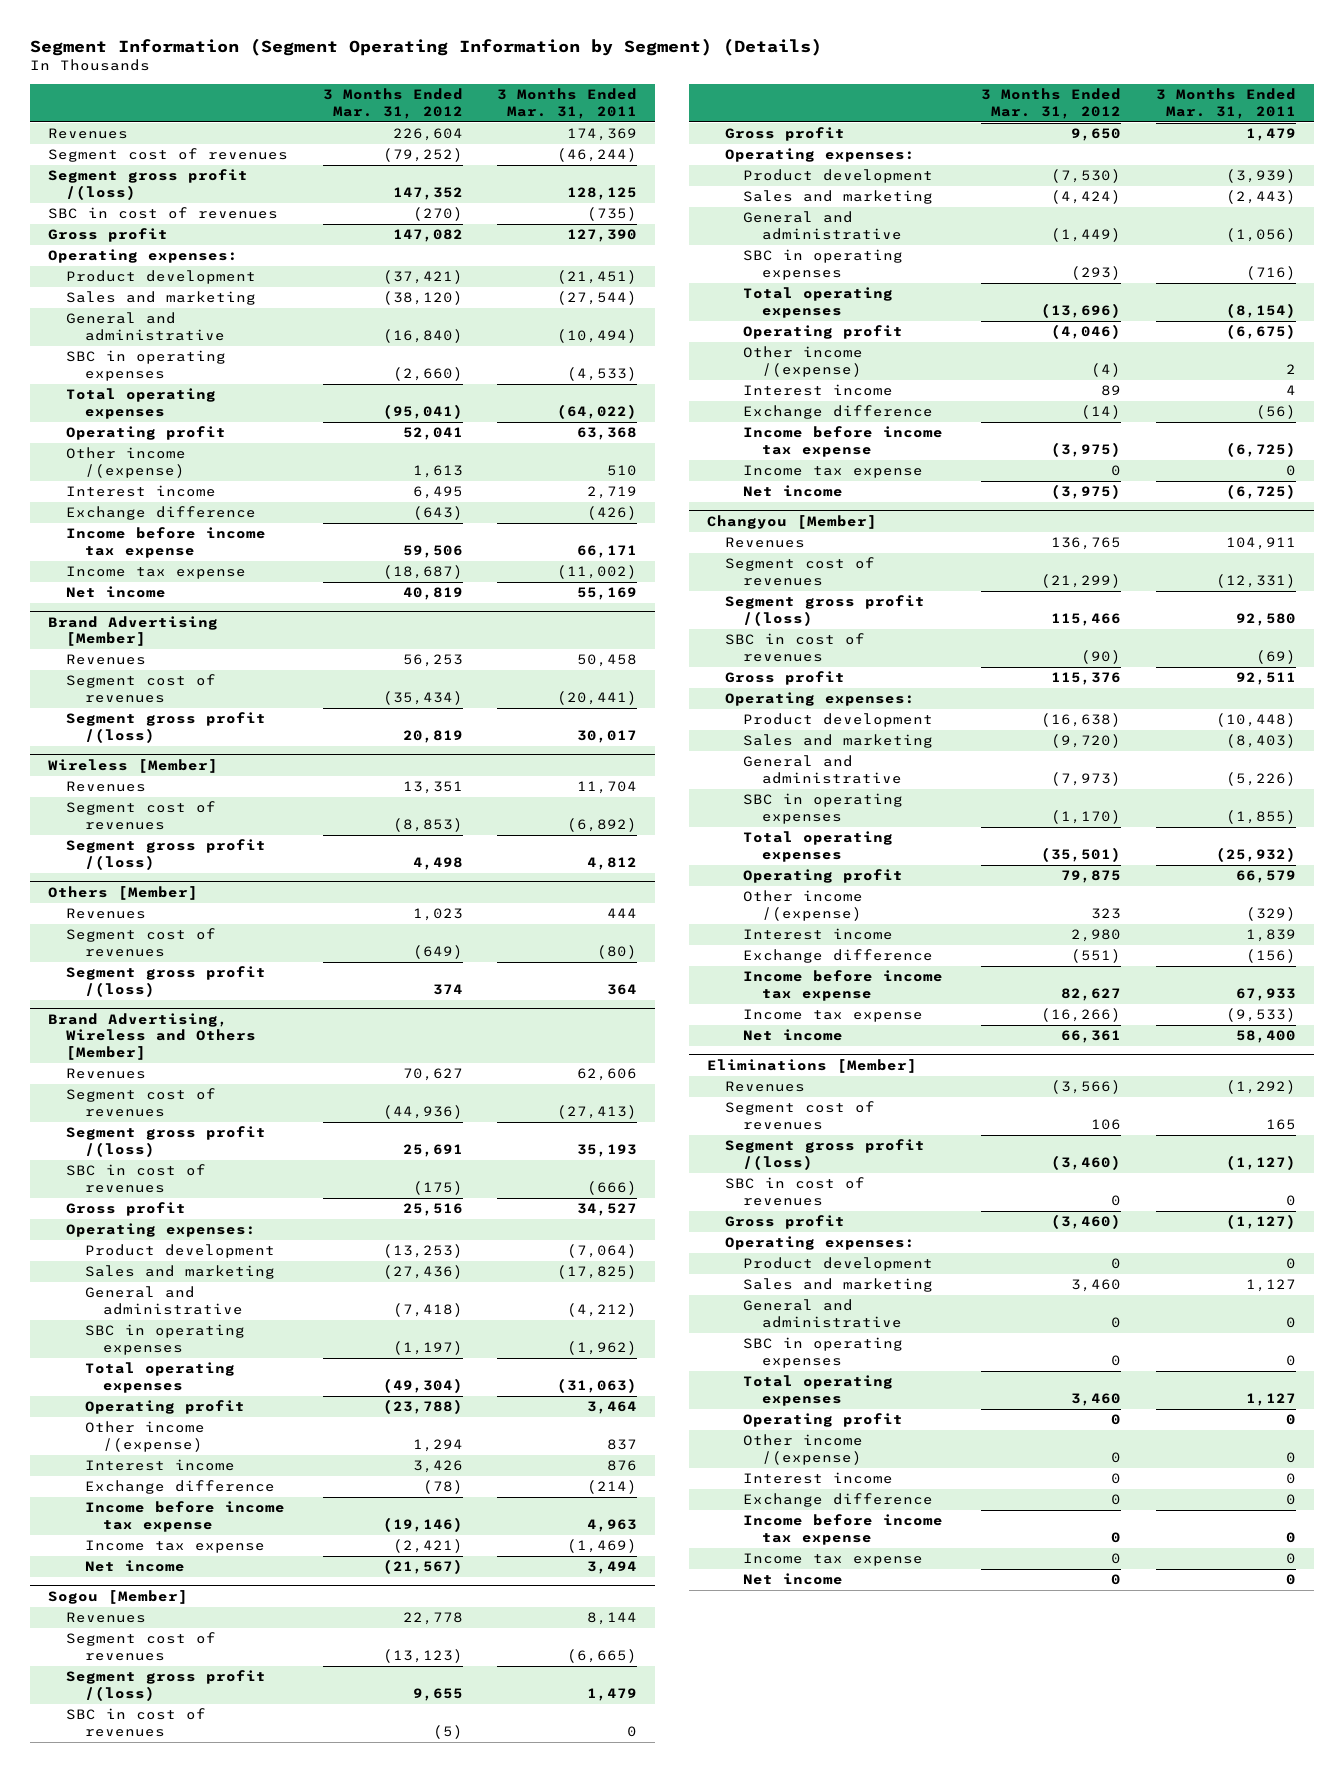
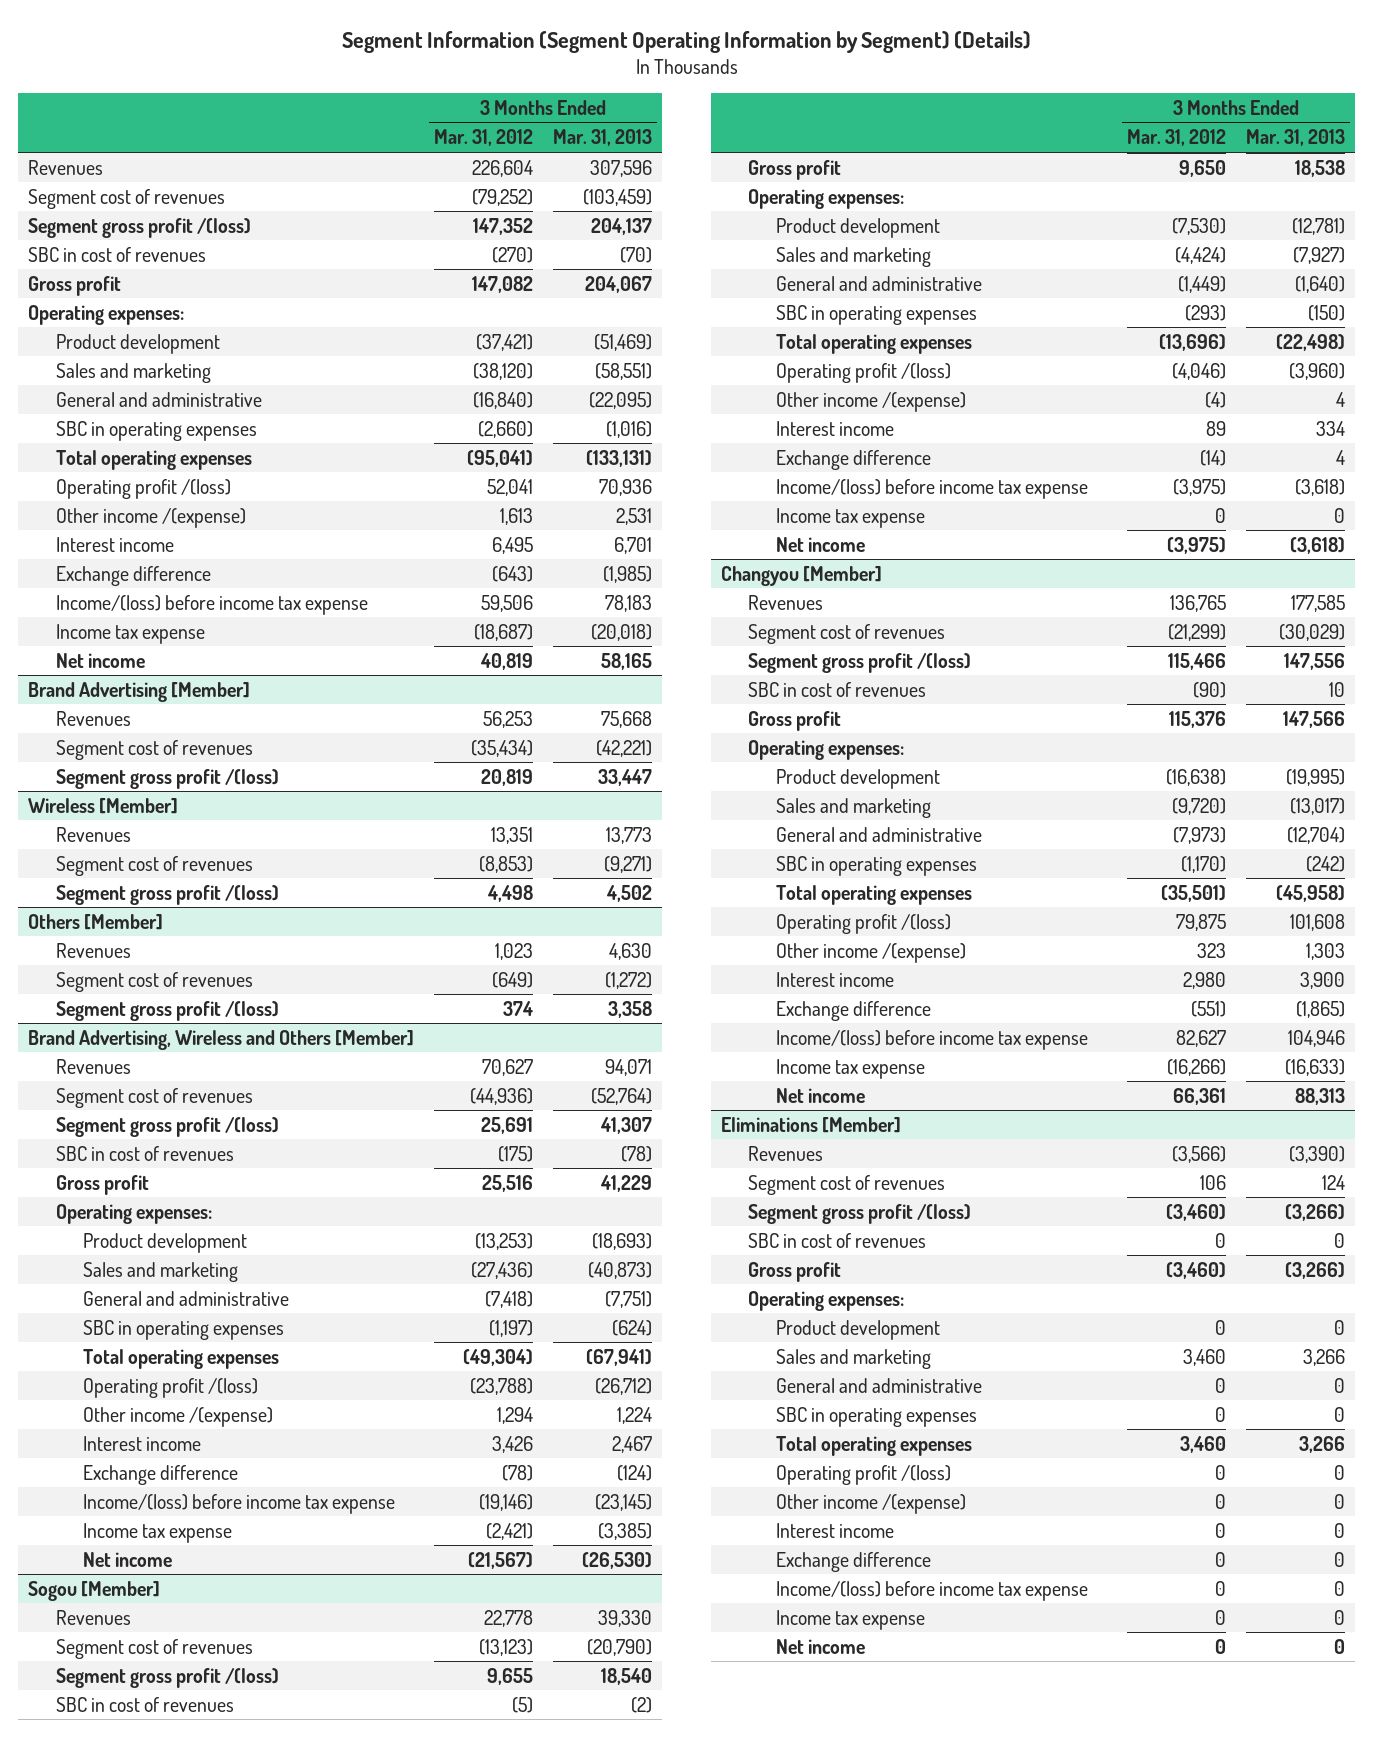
- | 3 Months Ended Mar. 31, 2012 | 3 Months Ended Mar. 31, 2011
+ | 3 Months Ended Mar. 31, 2012 | 3 Months Ended Mar. 31, 2013
- Operating profit | 52,041 | 63,368
+ Operating profit /(loss) | 52,041 | 70,936
- Income before income tax expense | 59,506 | 66,171
+ Income/(loss) before income tax expense | 59,506 | 78,183
@ Brand Advertising, Wireless and Others [Member]
- Operating profit | (23,788) | 3,464
+ Operating profit /(loss) | (23,788) | (26,712)
- Income before income tax expense | (19,146) | 4,963
+ Income/(loss) before income tax expense | (19,146) | (23,145)
@ Sogou [Member]
- Operating profit | (4,046) | (6,675)
+ Operating profit /(loss) | (4,046) | (3,960)
- Income before income tax expense | (3,975) | (6,725)
+ Income/(loss) before income tax expense | (3,975) | (3,618)
@ Changyou [Member]
- Operating profit | 79,875 | 66,579
+ Operating profit /(loss) | 79,875 | 101,608
- Income before income tax expense | 82,627 | 67,933
+ Income/(loss) before income tax expense | 82,627 | 104,946
@ Eliminations [Member]
- Operating profit | 0 | 0
+ Operating profit /(loss) | 0 | 0
- Income before income tax expense | 0 | 0
+ Income/(loss) before income tax expense | 0 | 0

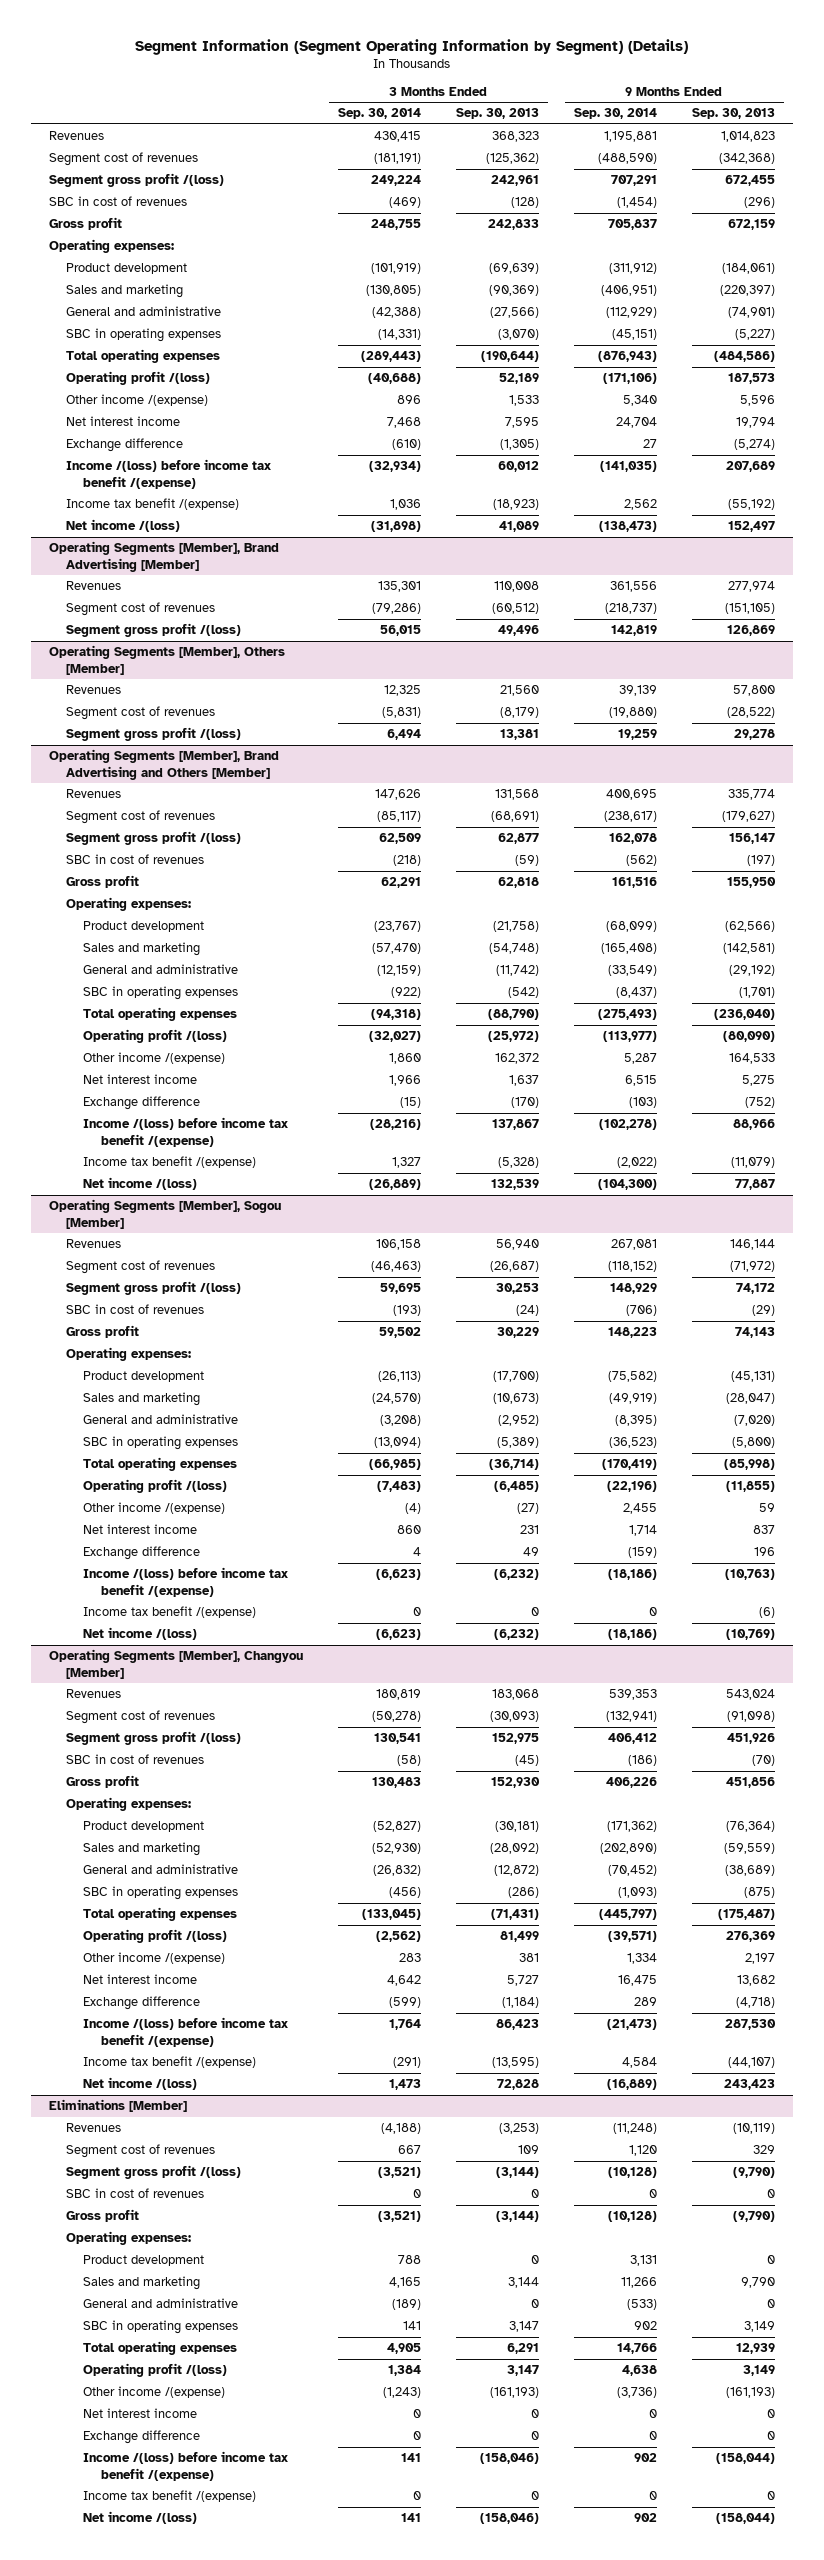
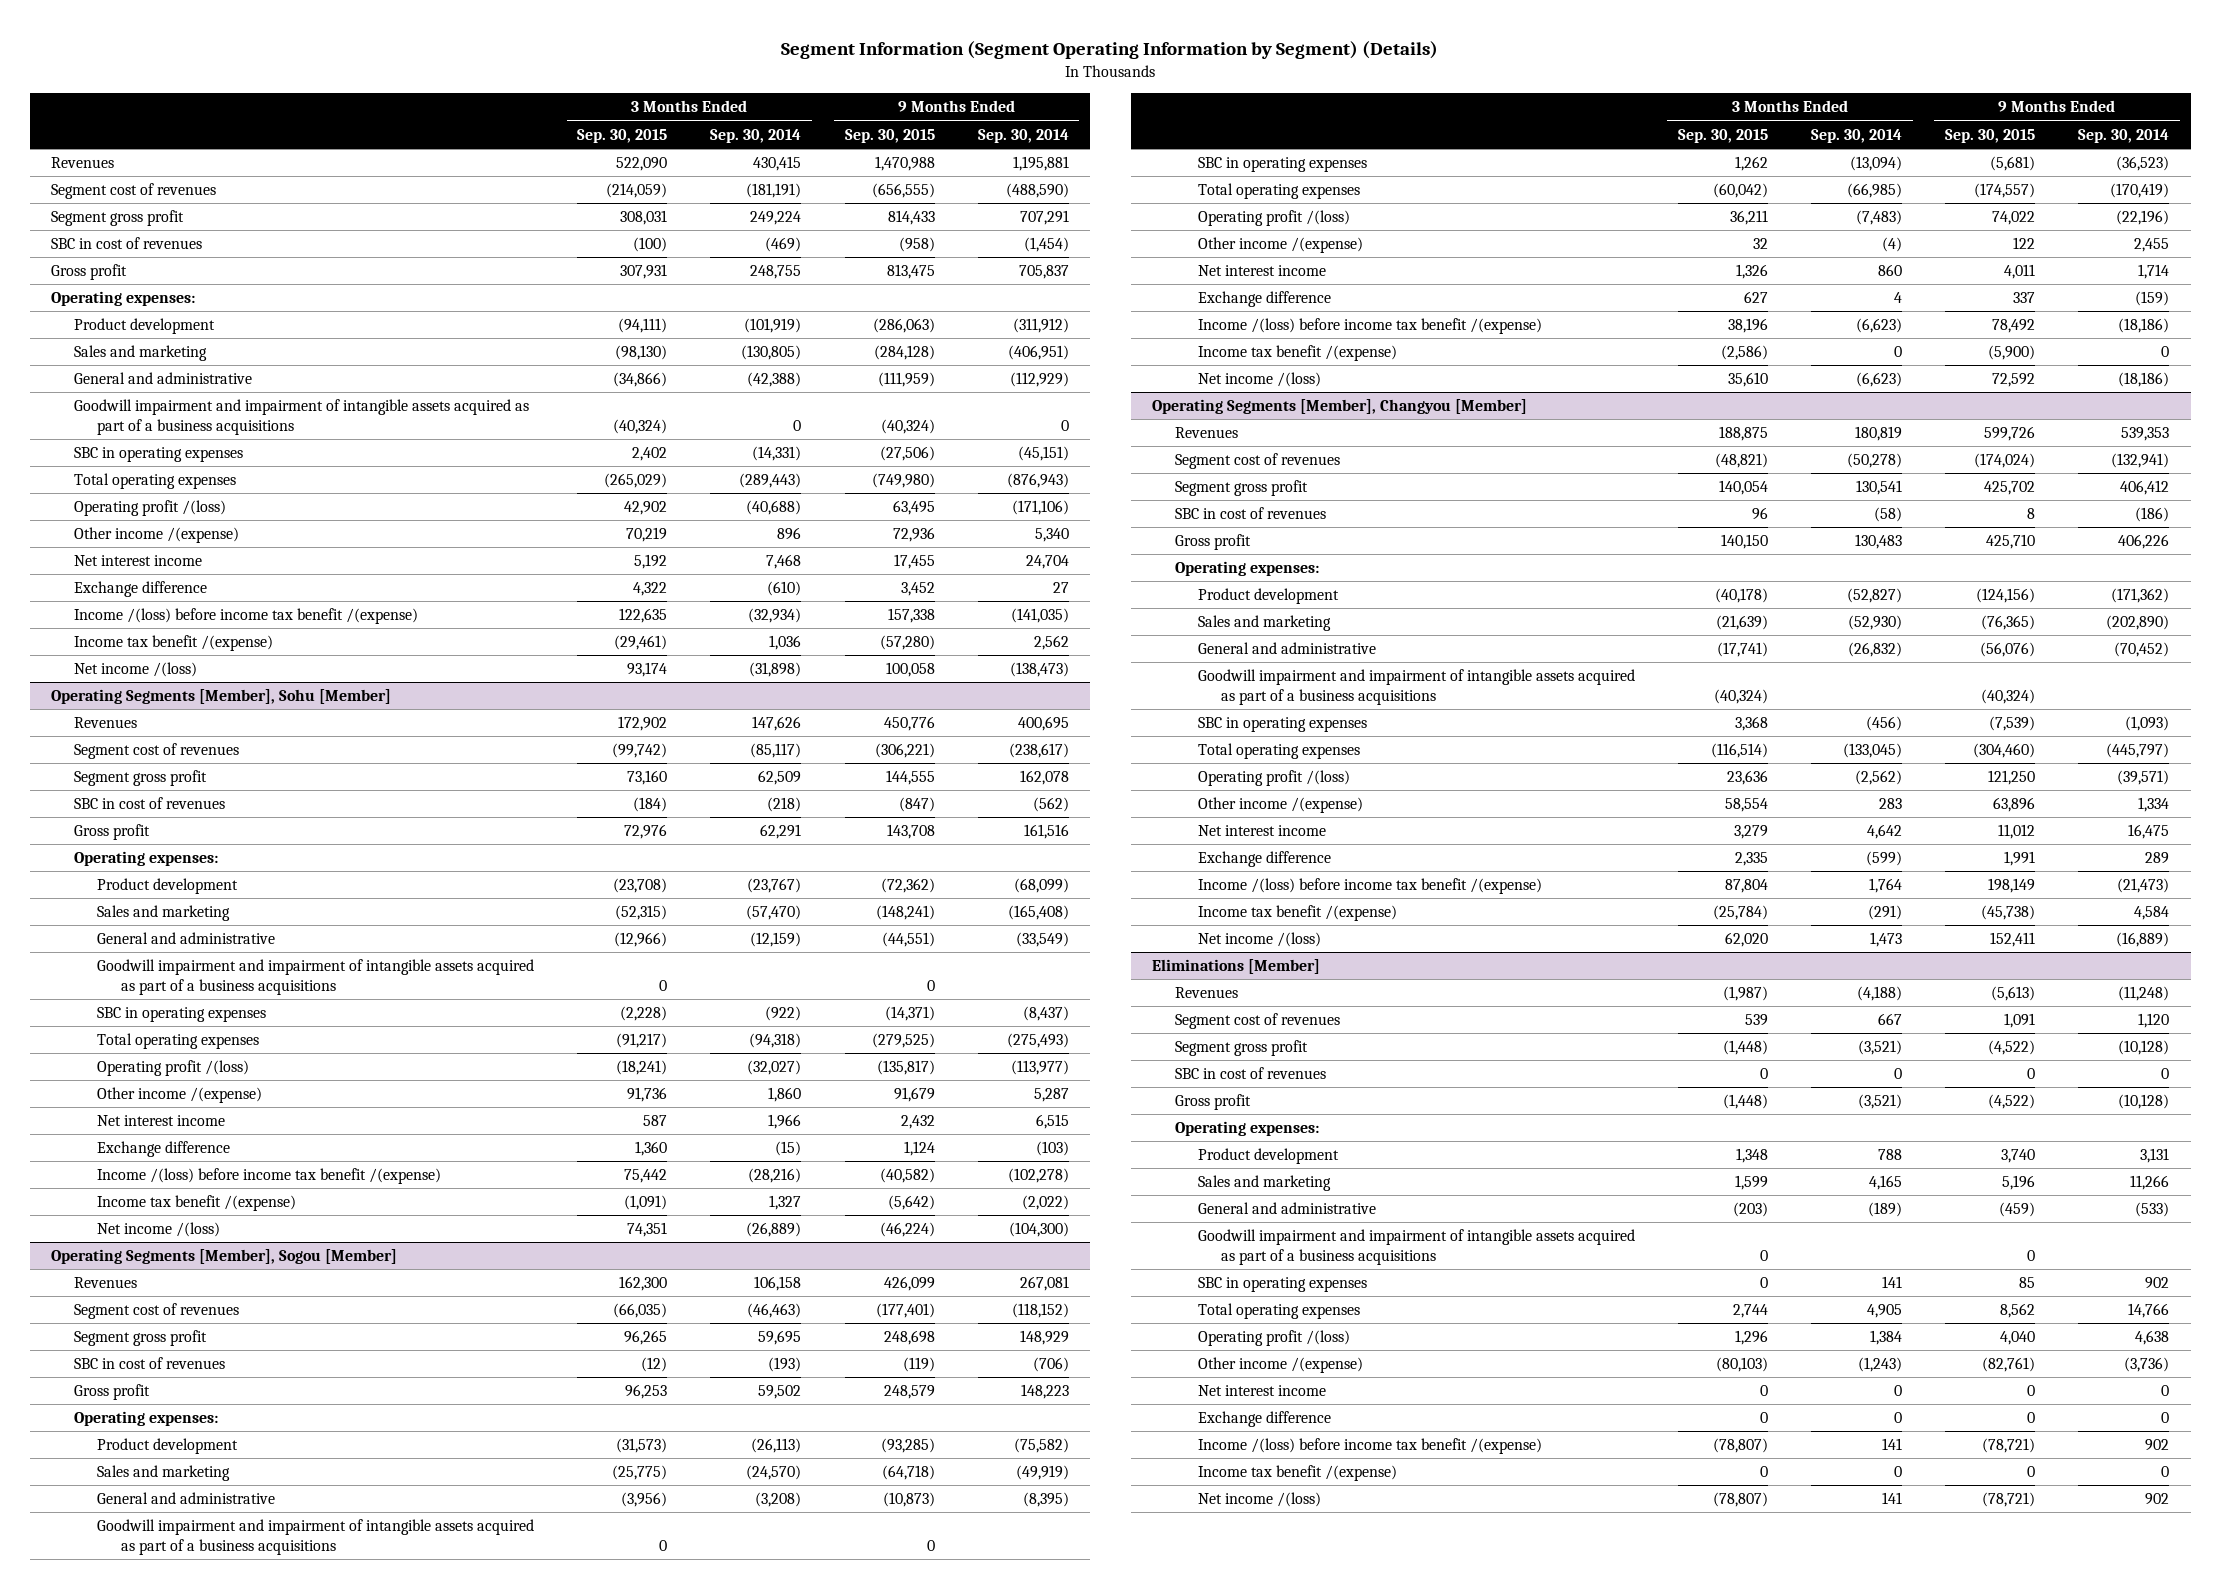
- | 3 Months Ended Sep. 30, 2014 | 3 Months Ended Sep. 30, 2013 | 9 Months Ended Sep. 30, 2014 | 9 Months Ended Sep. 30, 2013
+ | 3 Months Ended Sep. 30, 2015 | 3 Months Ended Sep. 30, 2014 | 9 Months Ended Sep. 30, 2015 | 9 Months Ended Sep. 30, 2014
- Segment gross profit /(loss) | 249,224 | 242,961 | 707,291 | 672,455
+ Segment gross profit | 308,031 | 249,224 | 814,433 | 707,291
+ Goodwill impairment and impairment of intangible assets acquired as part of a business acquisitions | (40,324) | 0 | (40,324) | 0
- Operating Segments [Member], Brand Advertising [Member]
- Revenues | 135,301 | 110,008 | 361,556 | 277,974
- Segment cost of revenues | (79,286) | (60,512) | (218,737) | (151,105)
- Segment gross profit /(loss) | 56,015 | 49,496 | 142,819 | 126,869
- Operating Segments [Member], Others [Member]
- Revenues | 12,325 | 21,560 | 39,139 | 57,800
- Segment cost of revenues | (5,831) | (8,179) | (19,880) | (28,522)
- Segment gross profit /(loss) | 6,494 | 13,381 | 19,259 | 29,278
- Operating Segments [Member], Brand Advertising and Others [Member]
+ Operating Segments [Member], Sohu [Member]
- Segment gross profit /(loss) | 62,509 | 62,877 | 162,078 | 156,147
+ Segment gross profit | 73,160 | 62,509 | 144,555 | 162,078
+ Goodwill impairment and impairment of intangible assets acquired as part of a business acquisitions | 0 | | 0 |
@ Operating Segments [Member], Sogou [Member]
- Segment gross profit /(loss) | 59,695 | 30,253 | 148,929 | 74,172
+ Segment gross profit | 96,265 | 59,695 | 248,698 | 148,929
+ Goodwill impairment and impairment of intangible assets acquired as part of a business acquisitions | 0 | | 0 |
@ Operating Segments [Member], Changyou [Member]
- Segment gross profit /(loss) | 130,541 | 152,975 | 406,412 | 451,926
+ Segment gross profit | 140,054 | 130,541 | 425,702 | 406,412
+ Goodwill impairment and impairment of intangible assets acquired as part of a business acquisitions | (40,324) | | (40,324) |
@ Eliminations [Member]
- Segment gross profit /(loss) | (3,521) | (3,144) | (10,128) | (9,790)
+ Segment gross profit | (1,448) | (3,521) | (4,522) | (10,128)
+ Goodwill impairment and impairment of intangible assets acquired as part of a business acquisitions | 0 | | 0 |

